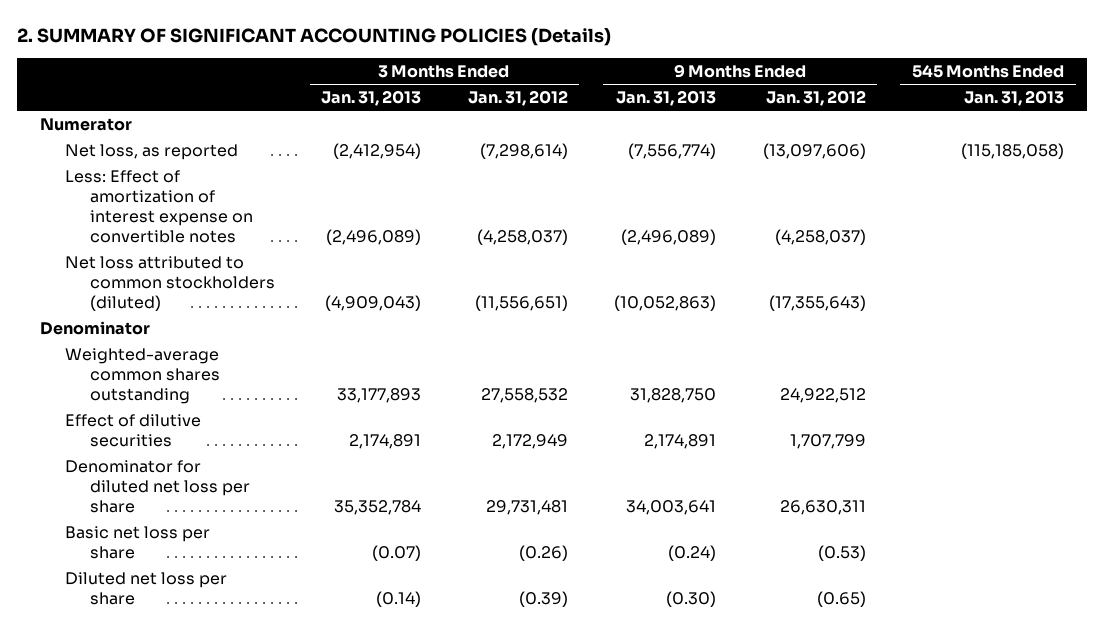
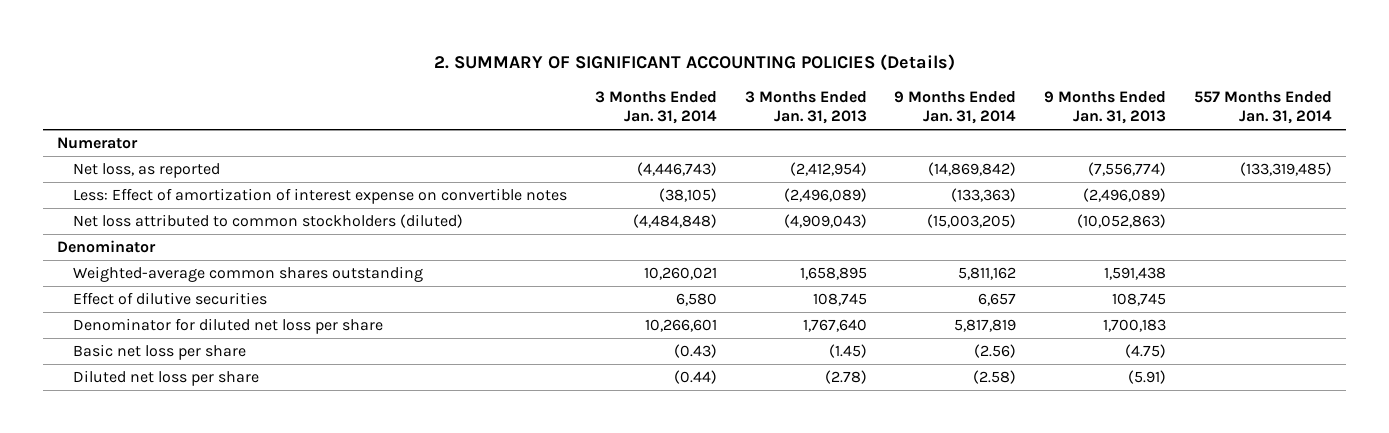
- | 3 Months Ended Jan. 31, 2013 | 3 Months Ended Jan. 31, 2012 | 9 Months Ended Jan. 31, 2013 | 9 Months Ended Jan. 31, 2012 | 545 Months Ended Jan. 31, 2013
+ | 3 Months Ended Jan. 31, 2014 | 3 Months Ended Jan. 31, 2013 | 9 Months Ended Jan. 31, 2014 | 9 Months Ended Jan. 31, 2013 | 557 Months Ended Jan. 31, 2014
- Weighted-average common shares outstanding | 33,177,893 | 27,558,532 | 31,828,750 | 24,922,512 |
- Effect of dilutive securities | 2,174,891 | 2,172,949 | 2,174,891 | 1,707,799 |
- Denominator for diluted net loss per share | 35,352,784 | 29,731,481 | 34,003,641 | 26,630,311 |
- Basic net loss per share | (0.07) | (0.26) | (0.24) | (0.53) |
- Diluted net loss per share | (0.14) | (0.39) | (0.30) | (0.65) |
+ Weighted-average common shares outstanding | 10,260,021 | 1,658,895 | 5,811,162 | 1,591,438 |
+ Effect of dilutive securities | 6,580 | 108,745 | 6,657 | 108,745 |
+ Denominator for diluted net loss per share | 10,266,601 | 1,767,640 | 5,817,819 | 1,700,183 |
+ Basic net loss per share | (0.43) | (1.45) | (2.56) | (4.75) |
+ Diluted net loss per share | (0.44) | (2.78) | (2.58) | (5.91) |

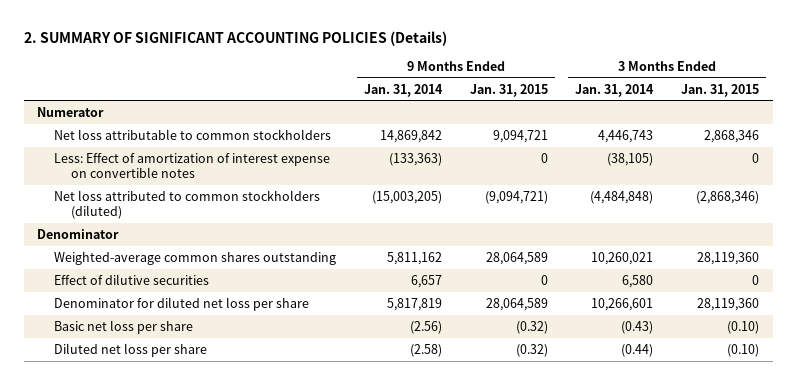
- | 3 Months Ended Jan. 31, 2014 | 3 Months Ended Jan. 31, 2013 | 9 Months Ended Jan. 31, 2014 | 9 Months Ended Jan. 31, 2013 | 557 Months Ended Jan. 31, 2014
+ | 9 Months Ended Jan. 31, 2014 | 9 Months Ended Jan. 31, 2015 | 3 Months Ended Jan. 31, 2014 | 3 Months Ended Jan. 31, 2015
- Net loss, as reported | (4,446,743) | (2,412,954) | (14,869,842) | (7,556,774) | (133,319,485)
+ Net loss attributable to common stockholders | 14,869,842 | 9,094,721 | 4,446,743 | 2,868,346

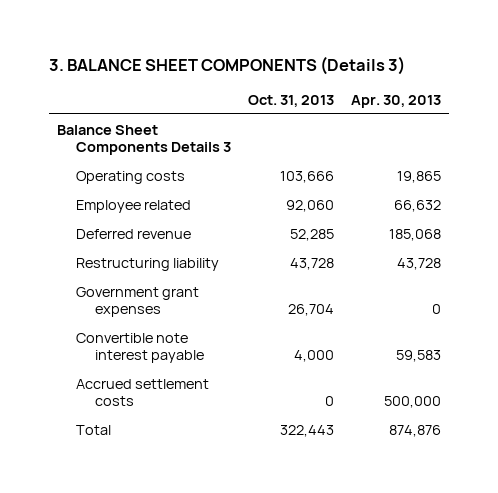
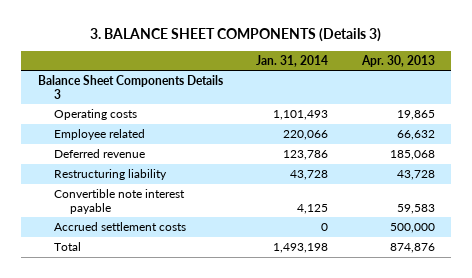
- | Oct. 31, 2013 | Apr. 30, 2013
+ | Jan. 31, 2014 | Apr. 30, 2013
- Government grant expenses | 26,704 | 0

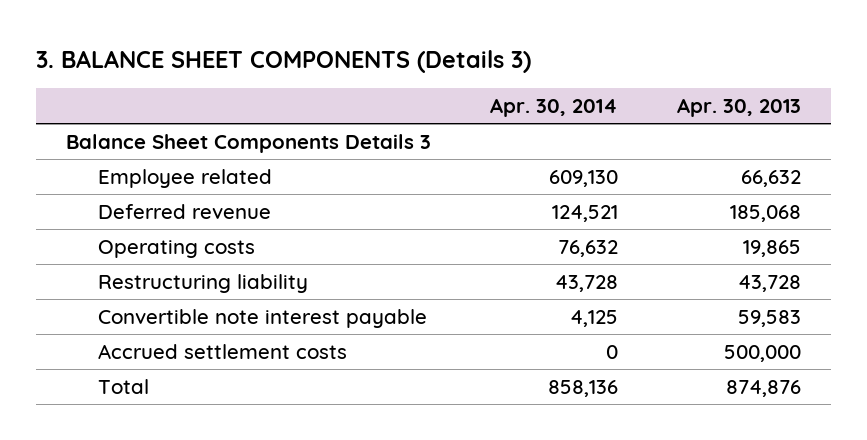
- | Jan. 31, 2014 | Apr. 30, 2013
+ | Apr. 30, 2014 | Apr. 30, 2013
moved down: Operating costs | 76,632 | 19,865

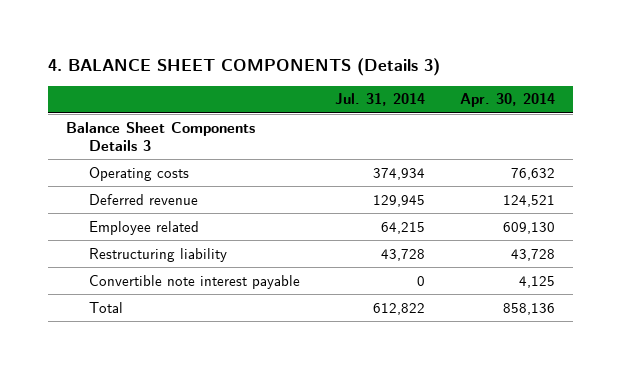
- 3. BALANCE SHEET COMPONENTS (Details 3)
+ 4. BALANCE SHEET COMPONENTS (Details 3)
- | Apr. 30, 2014 | Apr. 30, 2013
+ | Jul. 31, 2014 | Apr. 30, 2014
moved down: Deferred revenue | 129,945 | 124,521
moved down: Employee related | 64,215 | 609,130
- Accrued settlement costs | 0 | 500,000

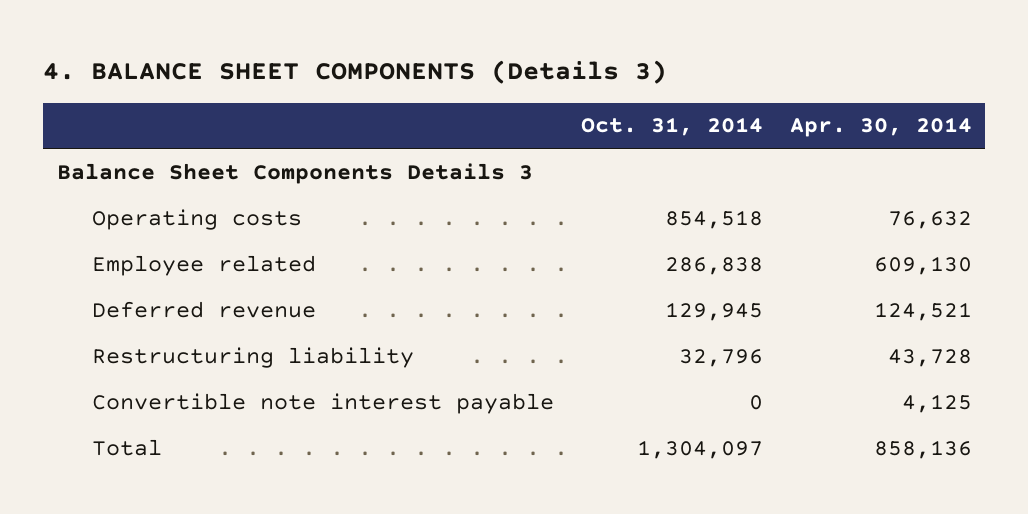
- | Jul. 31, 2014 | Apr. 30, 2014
+ | Oct. 31, 2014 | Apr. 30, 2014
moved down: Deferred revenue | 129,945 | 124,521

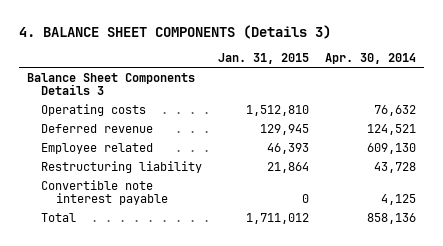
- | Oct. 31, 2014 | Apr. 30, 2014
+ | Jan. 31, 2015 | Apr. 30, 2014
moved down: Employee related | 46,393 | 609,130

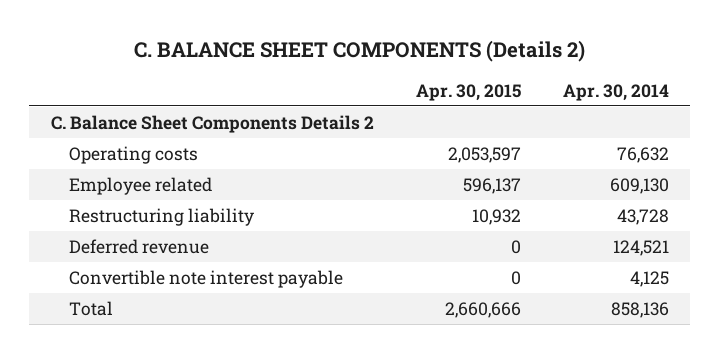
- 4. BALANCE SHEET COMPONENTS (Details 3)
+ C. BALANCE SHEET COMPONENTS (Details 2)
- | Jan. 31, 2015 | Apr. 30, 2014
+ | Apr. 30, 2015 | Apr. 30, 2014
- Balance Sheet Components Details 3
+ C. Balance Sheet Components Details 2
moved down: Deferred revenue | 0 | 124,521

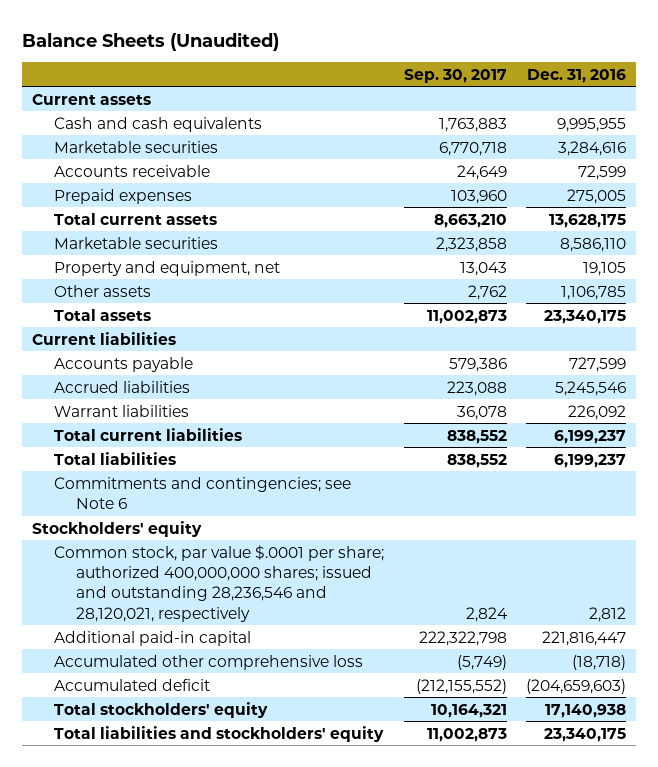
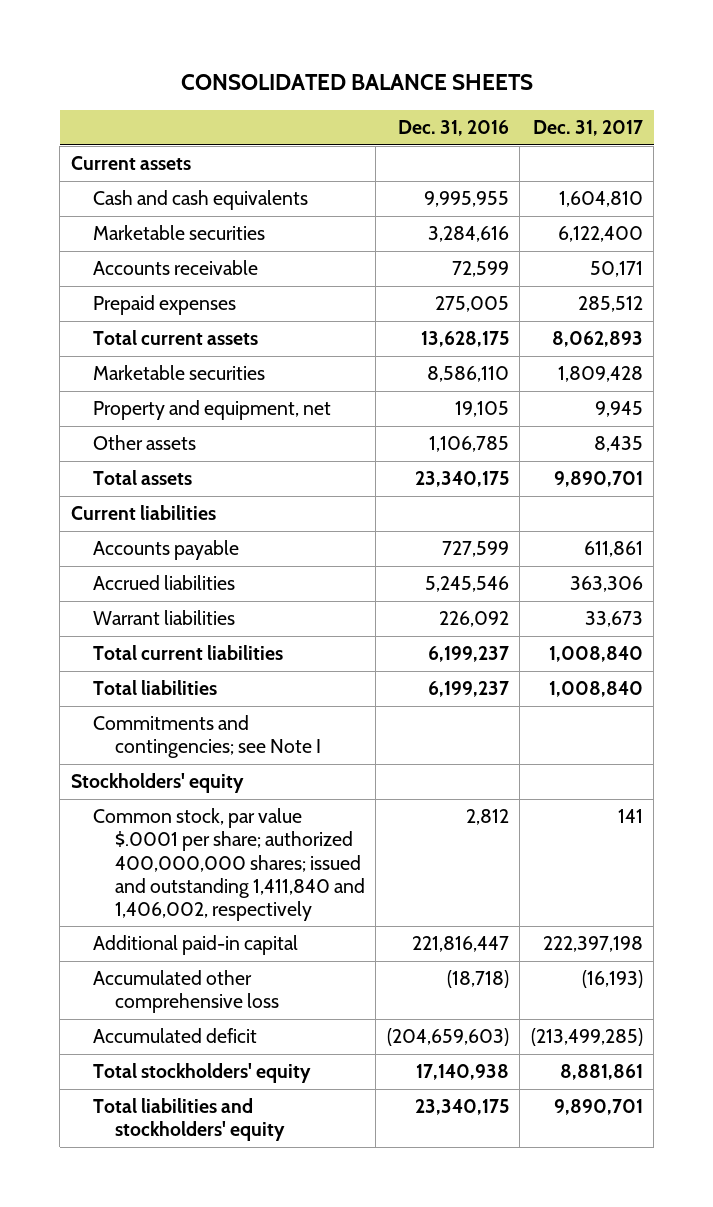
- Balance Sheets (Unaudited)
+ CONSOLIDATED BALANCE SHEETS
- | Sep. 30, 2017 | Dec. 31, 2016
+ | Dec. 31, 2016 | Dec. 31, 2017
- Commitments and contingencies; see Note 6
+ Commitments and contingencies; see Note I
- Common stock, par value $.0001 per share; authorized 400,000,000 shares; issued and outstanding 28,236,546 and 28,120,021, respectively | 2,824 | 2,812
+ Common stock, par value $.0001 per share; authorized 400,000,000 shares; issued and outstanding 1,411,840 and 1,406,002, respectively | 2,812 | 141

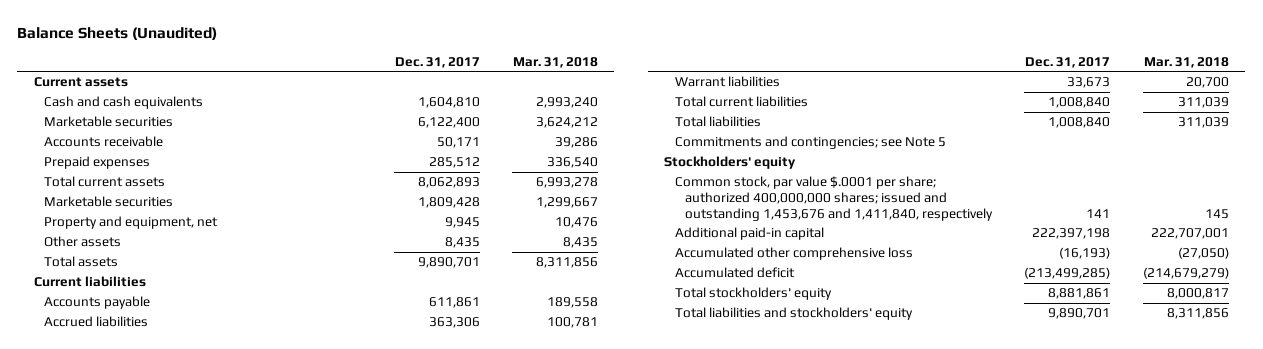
- CONSOLIDATED BALANCE SHEETS
+ Balance Sheets (Unaudited)
- | Dec. 31, 2016 | Dec. 31, 2017
+ | Dec. 31, 2017 | Mar. 31, 2018
- Commitments and contingencies; see Note I
+ Commitments and contingencies; see Note 5
- Common stock, par value $.0001 per share; authorized 400,000,000 shares; issued and outstanding 1,411,840 and 1,406,002, respectively | 2,812 | 141
+ Common stock, par value $.0001 per share; authorized 400,000,000 shares; issued and outstanding 1,453,676 and 1,411,840, respectively | 141 | 145

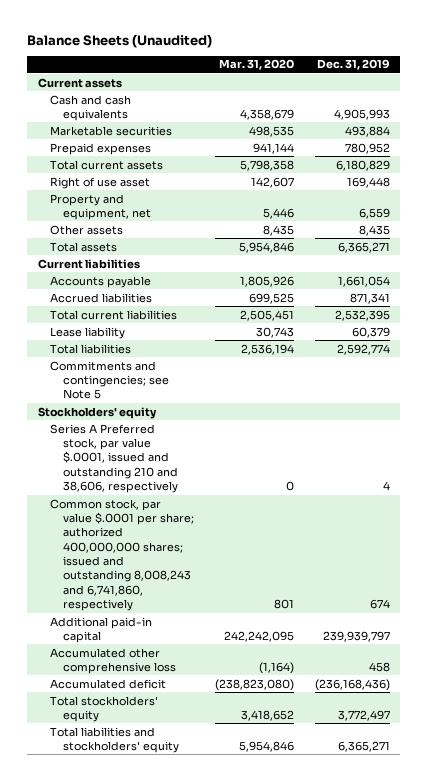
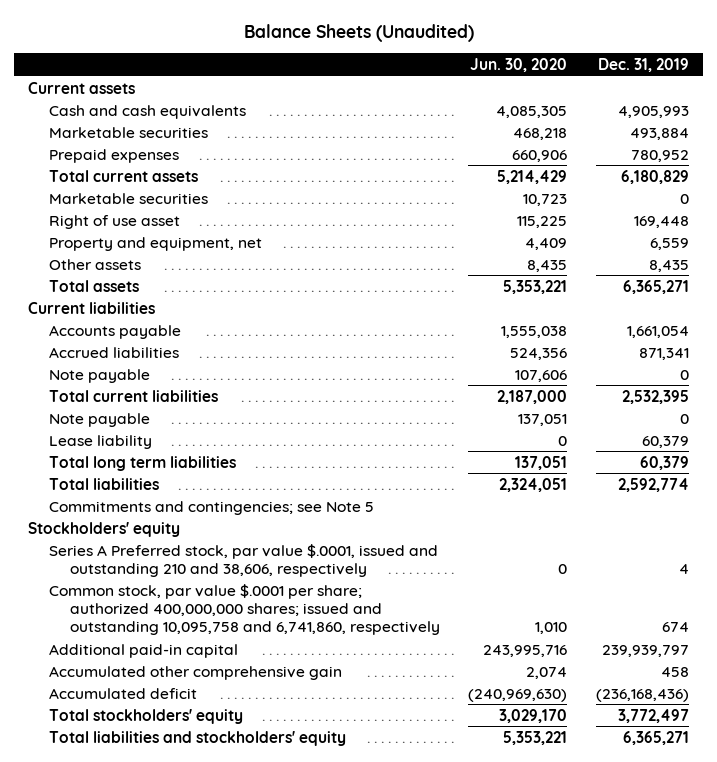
- | Mar. 31, 2020 | Dec. 31, 2019
+ | Jun. 30, 2020 | Dec. 31, 2019
+ Marketable securities | 10,723 | 0
+ Note payable | 107,606 | 0
+ Note payable | 137,051 | 0
+ Total long term liabilities | 137,051 | 60,379
- Common stock, par value $.0001 per share; authorized 400,000,000 shares; issued and outstanding 8,008,243 and 6,741,860, respectively | 801 | 674
+ Common stock, par value $.0001 per share; authorized 400,000,000 shares; issued and outstanding 10,095,758 and 6,741,860, respectively | 1,010 | 674
- Accumulated other comprehensive loss | (1,164) | 458
+ Accumulated other comprehensive gain | 2,074 | 458

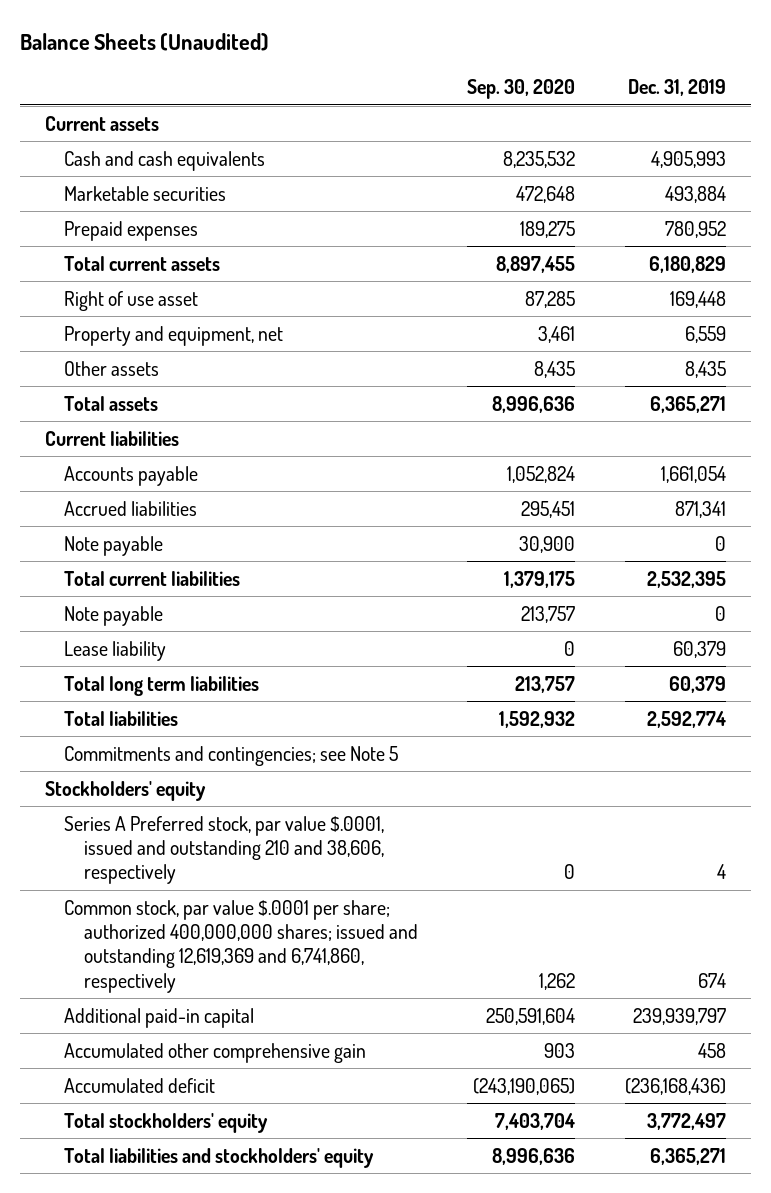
- | Jun. 30, 2020 | Dec. 31, 2019
+ | Sep. 30, 2020 | Dec. 31, 2019
- Marketable securities | 10,723 | 0
- Common stock, par value $.0001 per share; authorized 400,000,000 shares; issued and outstanding 10,095,758 and 6,741,860, respectively | 1,010 | 674
+ Common stock, par value $.0001 per share; authorized 400,000,000 shares; issued and outstanding 12,619,369 and 6,741,860, respectively | 1,262 | 674

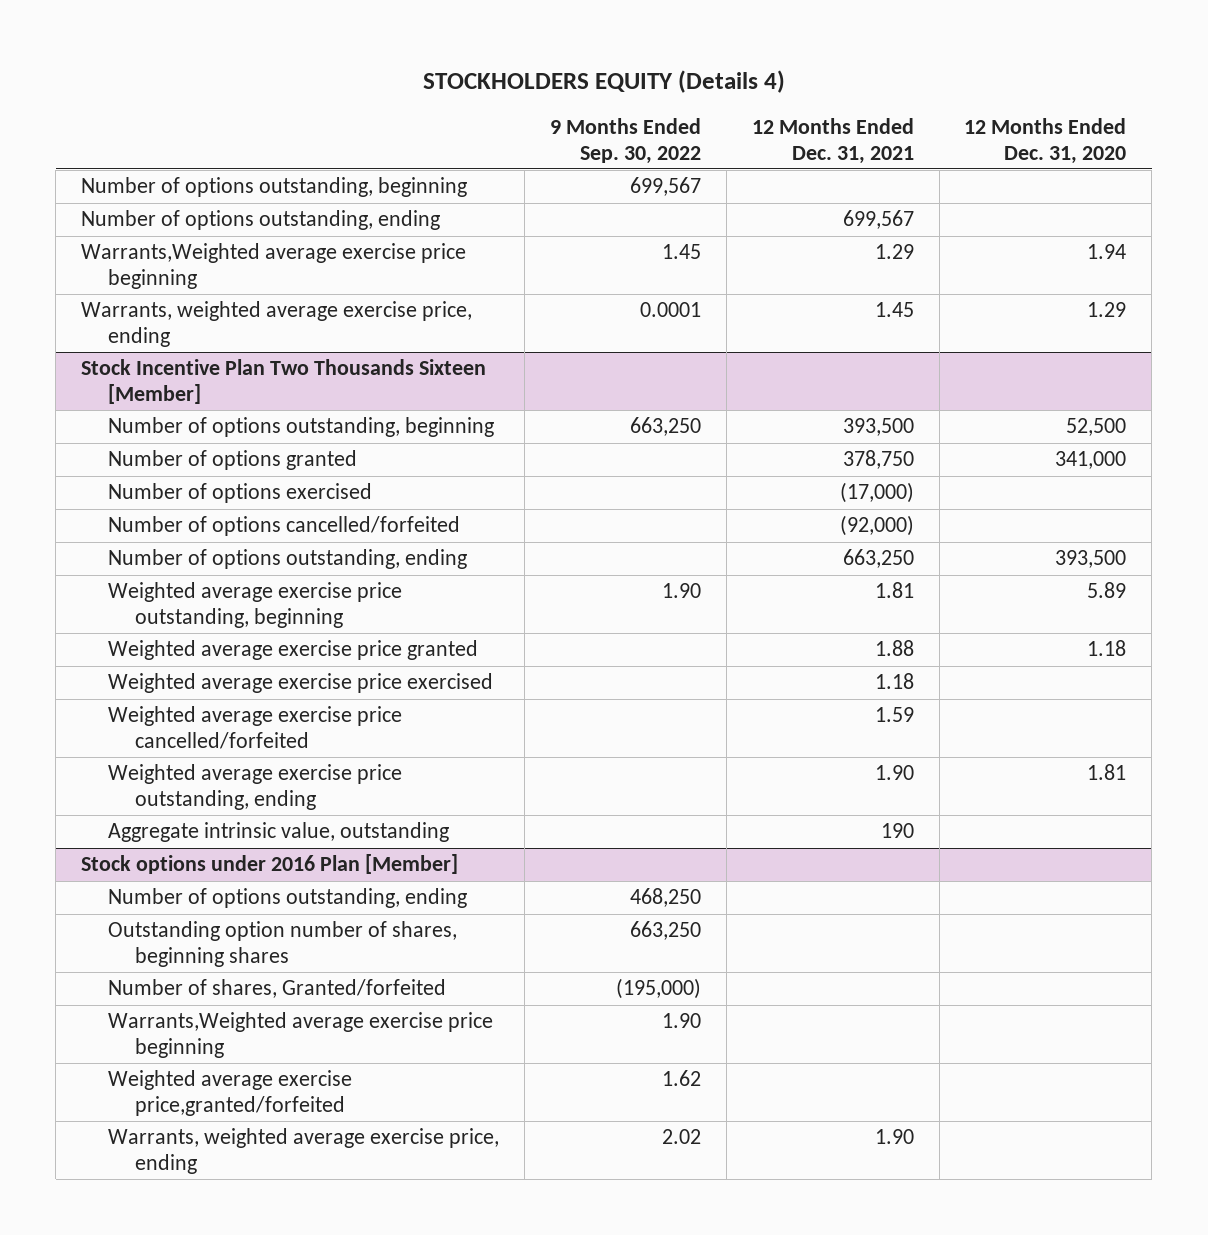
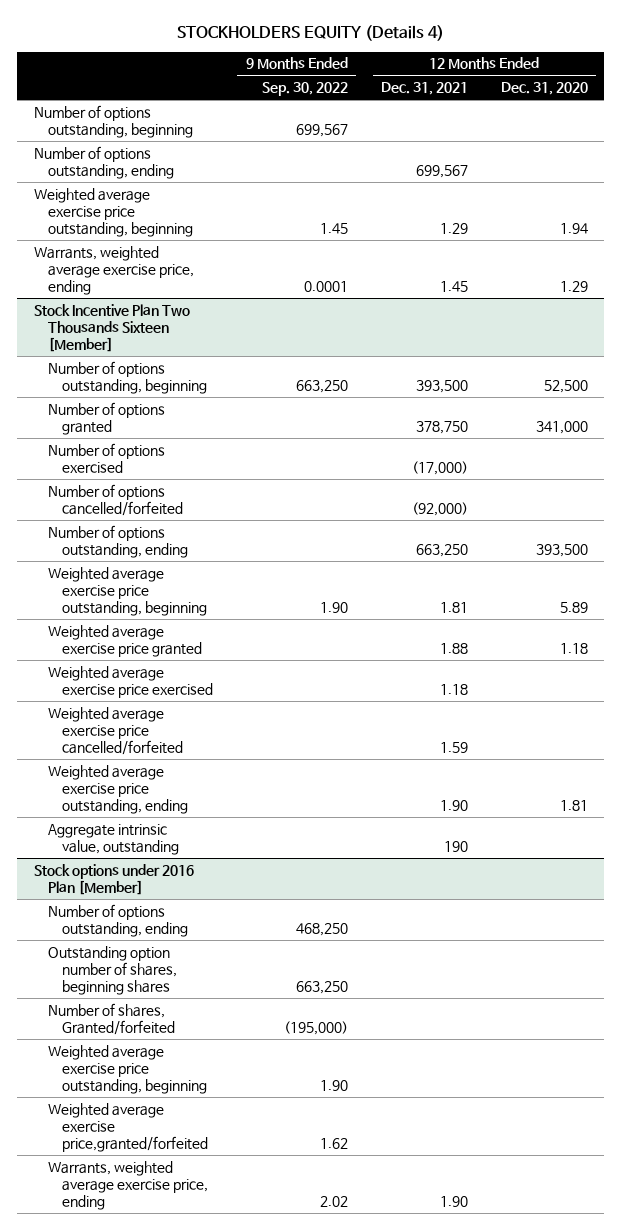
- Warrants,Weighted average exercise price beginning | 1.45 | 1.29 | 1.94
+ Weighted average exercise price outstanding, beginning | 1.45 | 1.29 | 1.94
@ Stock options under 2016 Plan [Member]
- Warrants,Weighted average exercise price beginning | 1.90 | |
+ Weighted average exercise price outstanding, beginning | 1.90 | |

